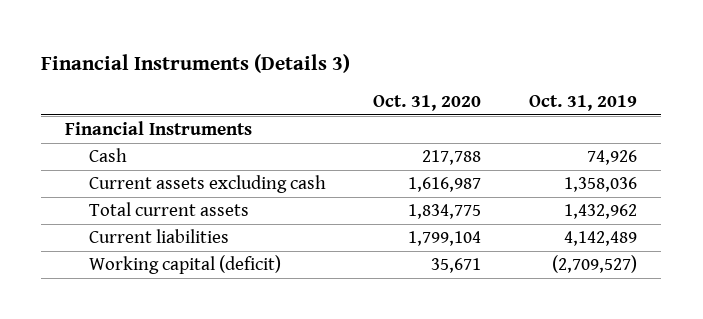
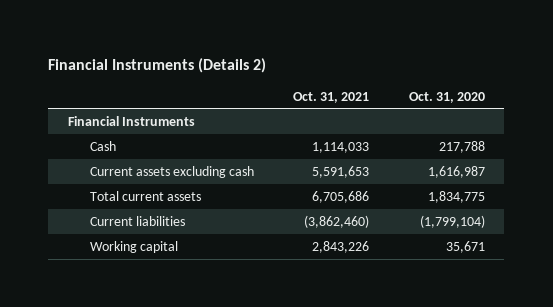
- Financial Instruments (Details 3)
+ Financial Instruments (Details 2)
- | Oct. 31, 2020 | Oct. 31, 2019
+ | Oct. 31, 2021 | Oct. 31, 2020
- Current liabilities | 1,799,104 | 4,142,489
- Working capital (deficit) | 35,671 | (2,709,527)
+ Current liabilities | (3,862,460) | (1,799,104)
+ Working capital | 2,843,226 | 35,671

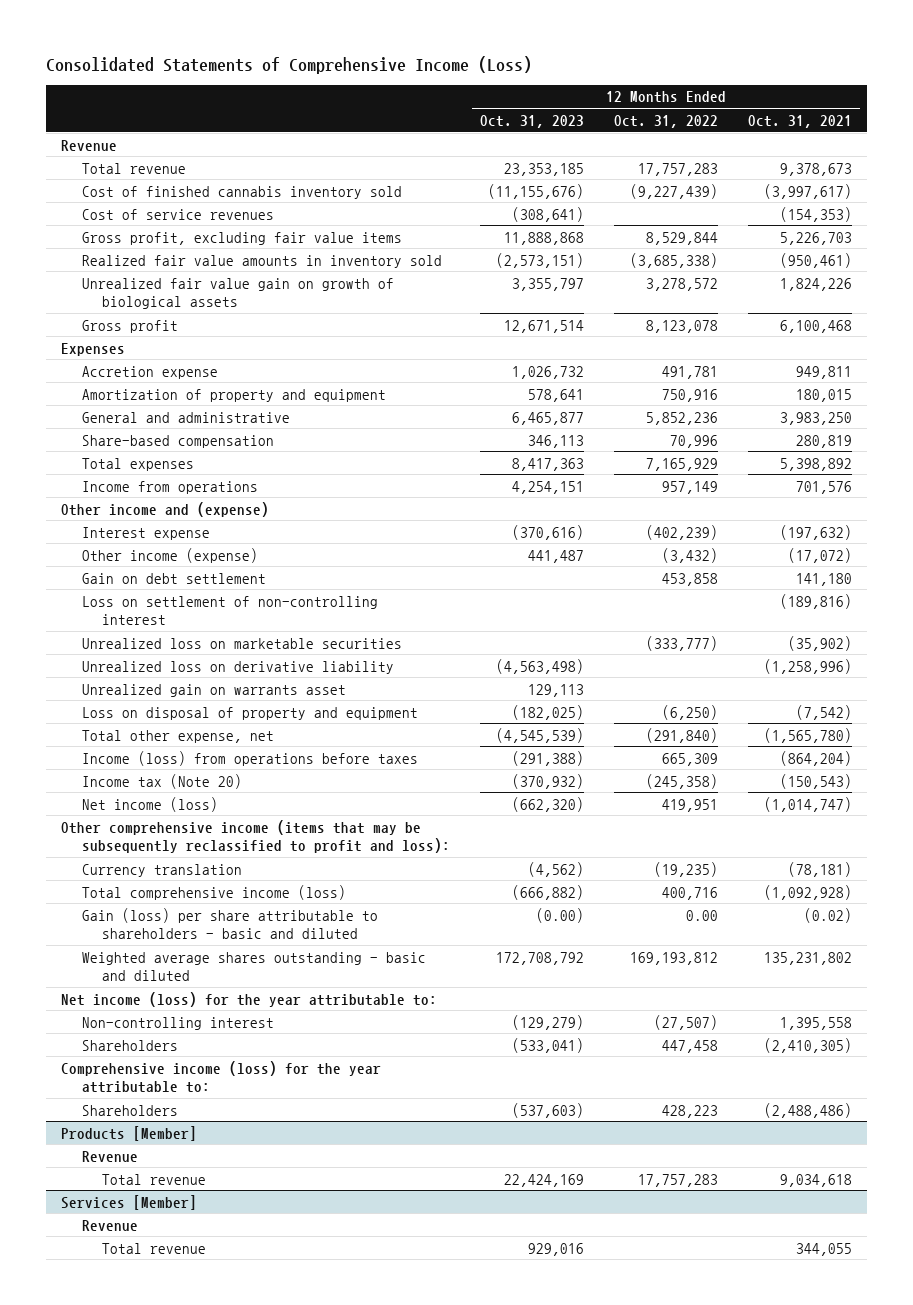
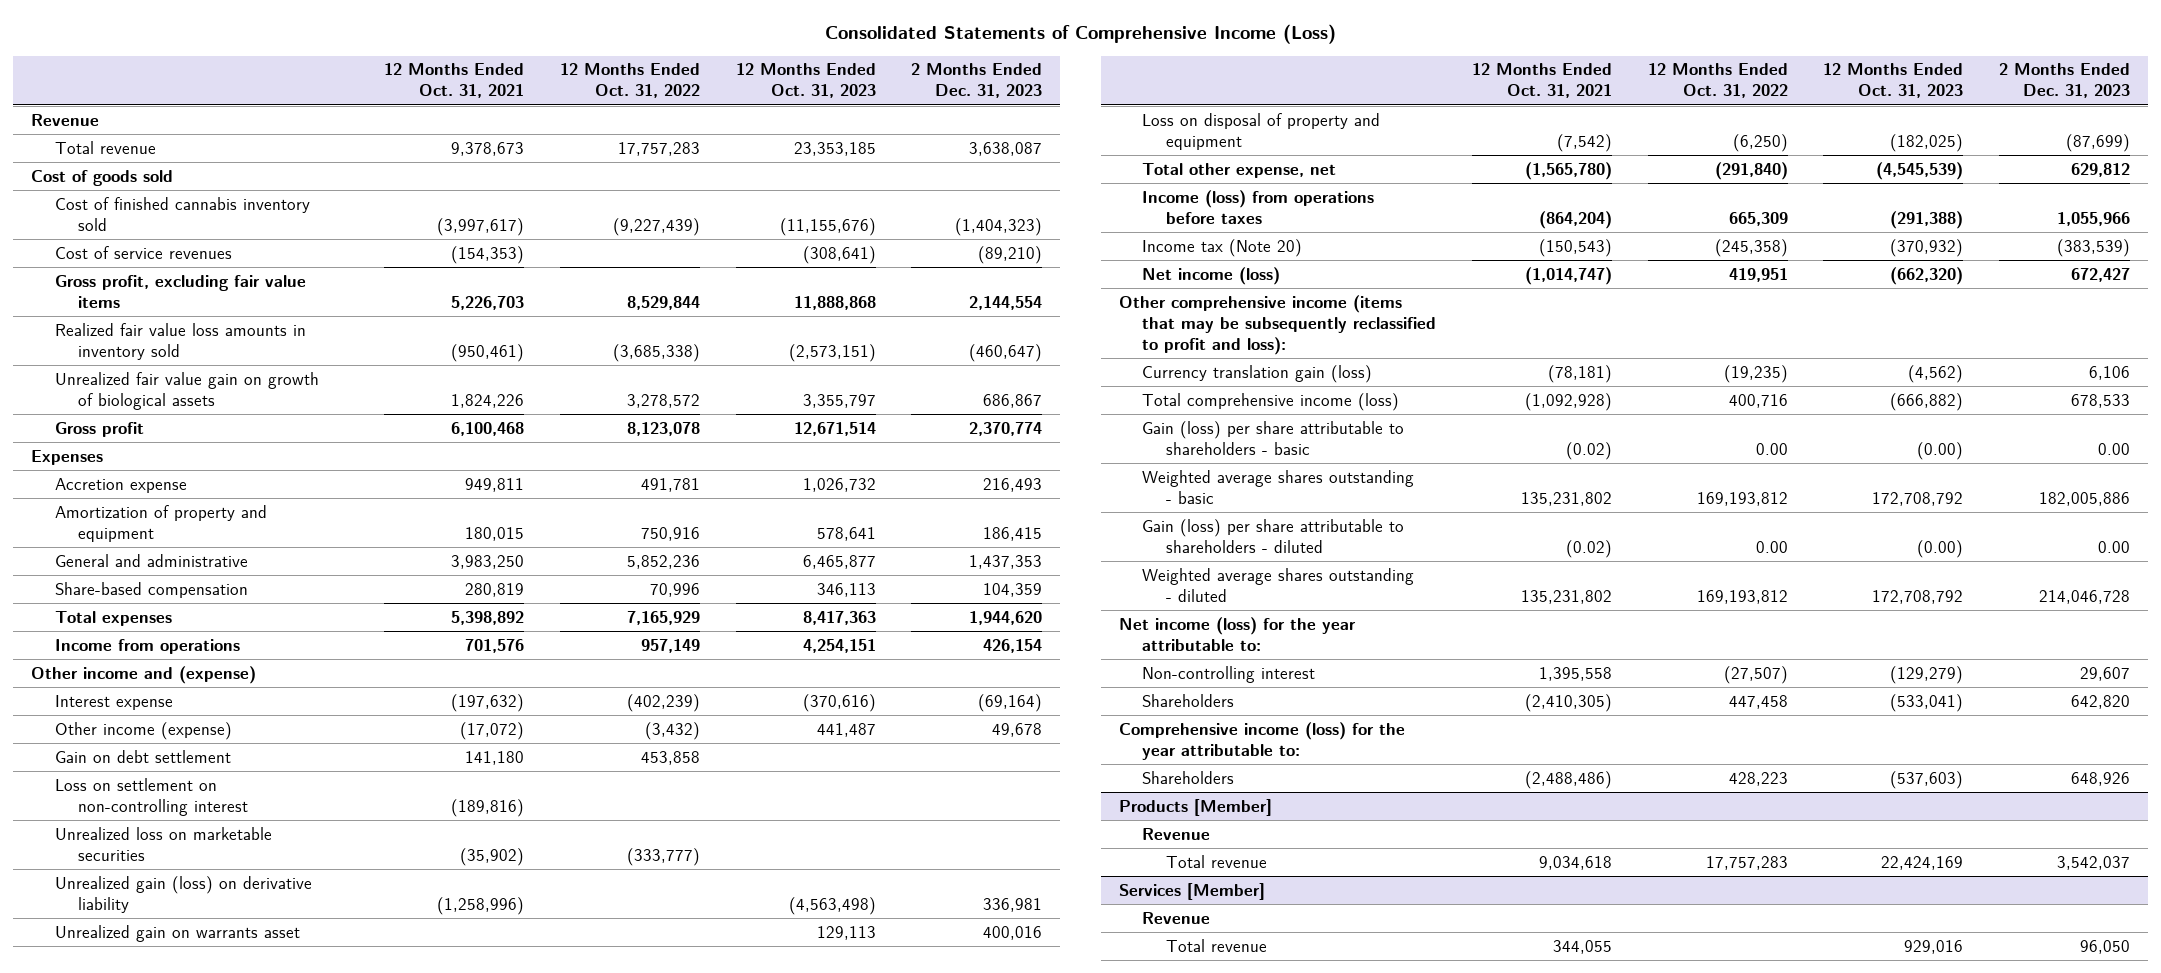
- | 12 Months Ended Oct. 31, 2023 | 12 Months Ended Oct. 31, 2022 | 12 Months Ended Oct. 31, 2021
+ | 12 Months Ended Oct. 31, 2021 | 12 Months Ended Oct. 31, 2022 | 12 Months Ended Oct. 31, 2023 | 2 Months Ended Dec. 31, 2023
+ Cost of goods sold
- Realized fair value amounts in inventory sold | (2,573,151) | (3,685,338) | (950,461)
+ Realized fair value loss amounts in inventory sold | (950,461) | (3,685,338) | (2,573,151) | (460,647)
- Loss on settlement of non-controlling interest | | | (189,816)
+ Loss on settlement on non-controlling interest | (189,816) | | |
- Unrealized loss on derivative liability | (4,563,498) | | (1,258,996)
+ Unrealized gain (loss) on derivative liability | (1,258,996) | | (4,563,498) | 336,981
- Currency translation | (4,562) | (19,235) | (78,181)
+ Currency translation gain (loss) | (78,181) | (19,235) | (4,562) | 6,106
- Gain (loss) per share attributable to shareholders - basic and diluted | (0.00) | 0.00 | (0.02)
- Weighted average shares outstanding - basic and diluted | 172,708,792 | 169,193,812 | 135,231,802
+ Gain (loss) per share attributable to shareholders - basic | (0.02) | 0.00 | (0.00) | 0.00
+ Weighted average shares outstanding - basic | 135,231,802 | 169,193,812 | 172,708,792 | 182,005,886
+ Gain (loss) per share attributable to shareholders - diluted | (0.02) | 0.00 | (0.00) | 0.00
+ Weighted average shares outstanding - diluted | 135,231,802 | 169,193,812 | 172,708,792 | 214,046,728

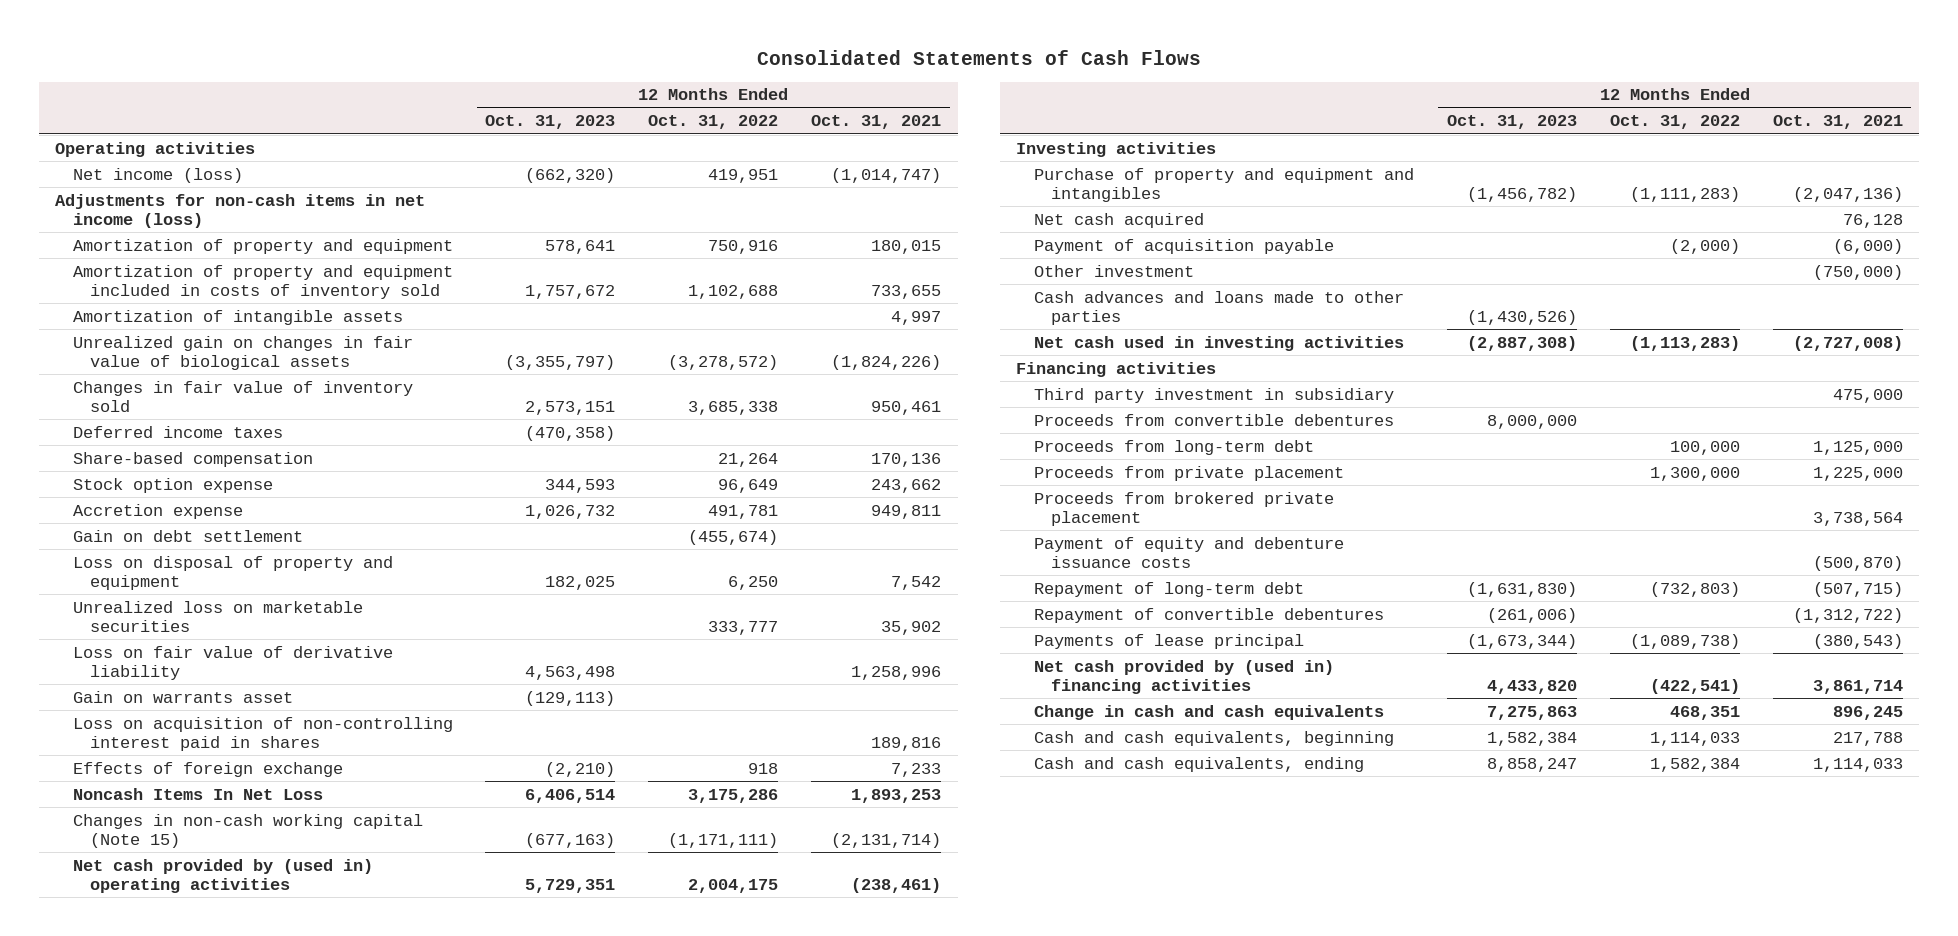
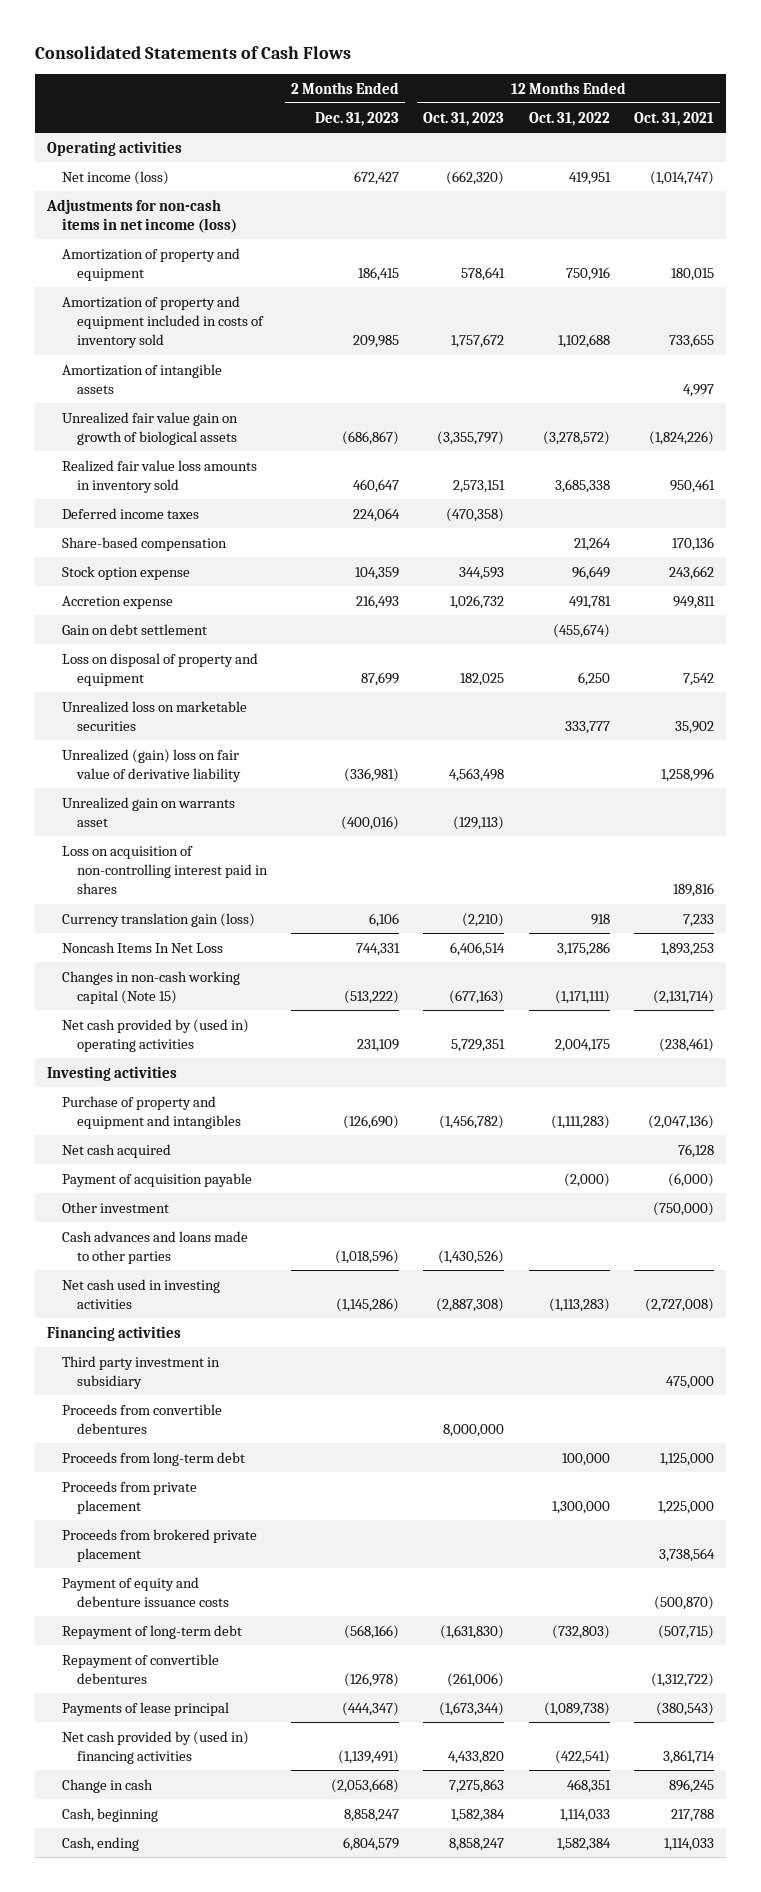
- | 12 Months Ended Oct. 31, 2023 | 12 Months Ended Oct. 31, 2022 | 12 Months Ended Oct. 31, 2021
+ | 2 Months Ended Dec. 31, 2023 | 12 Months Ended Oct. 31, 2023 | 12 Months Ended Oct. 31, 2022 | 12 Months Ended Oct. 31, 2021
- Unrealized gain on changes in fair value of biological assets | (3,355,797) | (3,278,572) | (1,824,226)
- Changes in fair value of inventory sold | 2,573,151 | 3,685,338 | 950,461
+ Unrealized fair value gain on growth of biological assets | (686,867) | (3,355,797) | (3,278,572) | (1,824,226)
+ Realized fair value loss amounts in inventory sold | 460,647 | 2,573,151 | 3,685,338 | 950,461
- Loss on fair value of derivative liability | 4,563,498 | | 1,258,996
- Gain on warrants asset | (129,113) | |
+ Unrealized (gain) loss on fair value of derivative liability | (336,981) | 4,563,498 | | 1,258,996
+ Unrealized gain on warrants asset | (400,016) | (129,113) | |
- Effects of foreign exchange | (2,210) | 918 | 7,233
+ Currency translation gain (loss) | 6,106 | (2,210) | 918 | 7,233
- Change in cash and cash equivalents | 7,275,863 | 468,351 | 896,245
- Cash and cash equivalents, beginning | 1,582,384 | 1,114,033 | 217,788
- Cash and cash equivalents, ending | 8,858,247 | 1,582,384 | 1,114,033
+ Change in cash | (2,053,668) | 7,275,863 | 468,351 | 896,245
+ Cash, beginning | 8,858,247 | 1,582,384 | 1,114,033 | 217,788
+ Cash, ending | 6,804,579 | 8,858,247 | 1,582,384 | 1,114,033

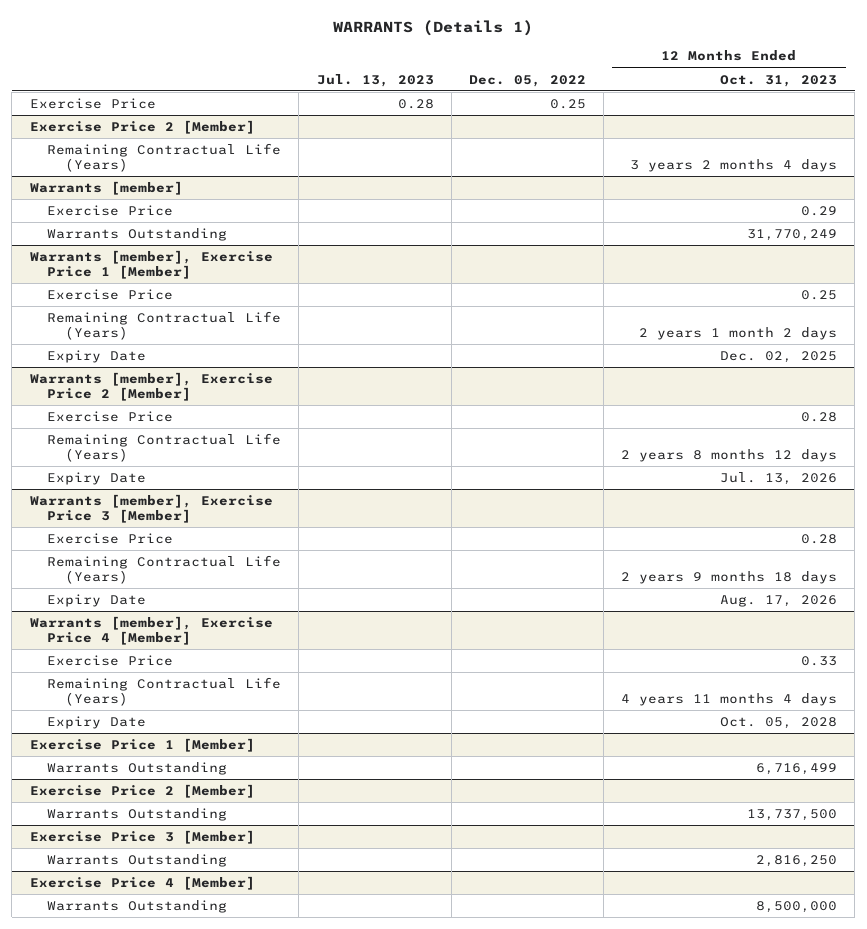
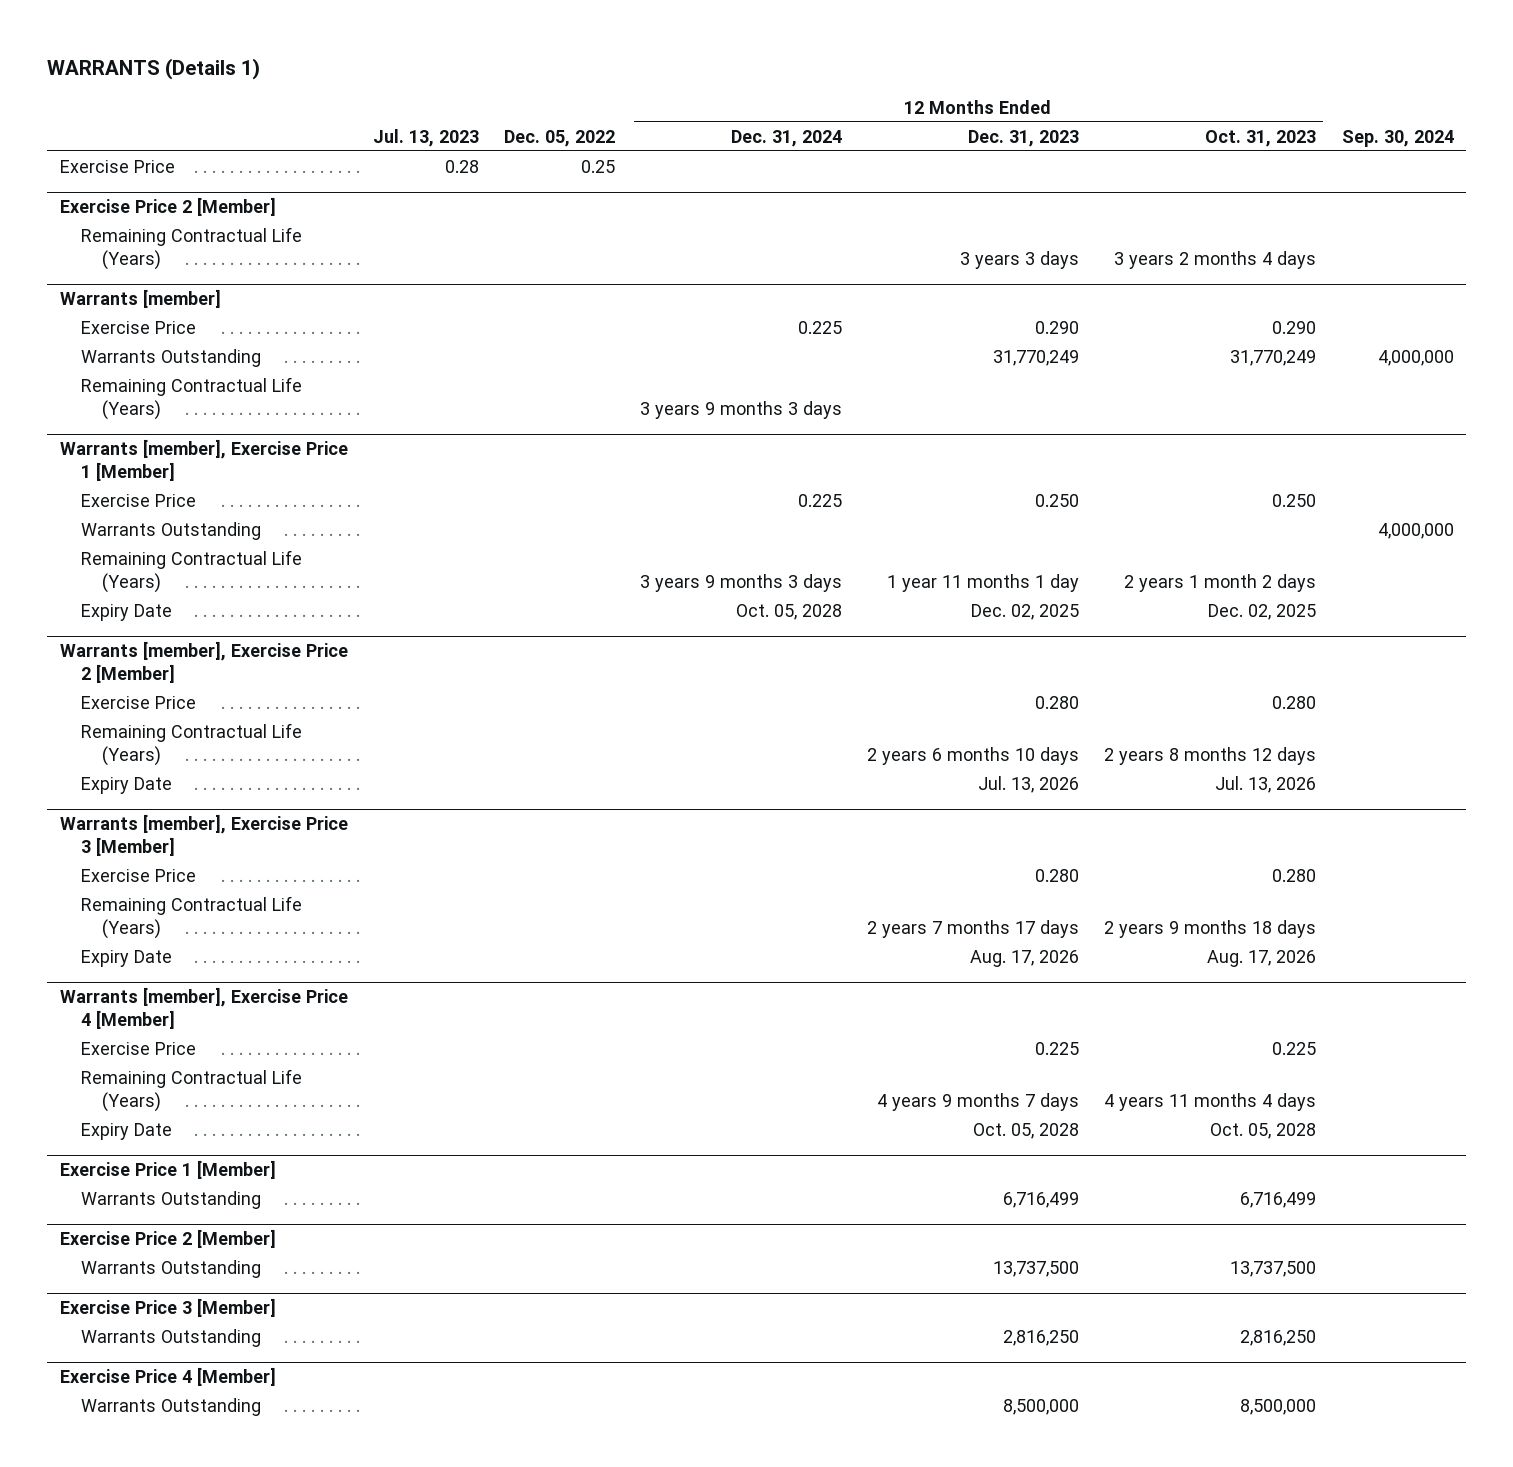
- | Jul. 13, 2023 | Dec. 05, 2022 | 12 Months Ended Oct. 31, 2023
+ | Jul. 13, 2023 | Dec. 05, 2022 | 12 Months Ended Dec. 31, 2024 | 12 Months Ended Dec. 31, 2023 | 12 Months Ended Oct. 31, 2023 | Sep. 30, 2024
@ Warrants [member]
- Exercise Price | | | 0.29
+ Exercise Price | | | 0.225 | 0.290 | 0.290 |
+ Remaining Contractual Life (Years) | | | 3 years 9 months 3 days | | |
@ Warrants [member], Exercise Price 1 [Member]
- Exercise Price | | | 0.25
+ Exercise Price | | | 0.225 | 0.250 | 0.250 |
+ Warrants Outstanding | | | | | | 4,000,000
@ Warrants [member], Exercise Price 2 [Member]
- Exercise Price | | | 0.28
+ Exercise Price | | | | 0.280 | 0.280 |
@ Warrants [member], Exercise Price 3 [Member]
- Exercise Price | | | 0.28
+ Exercise Price | | | | 0.280 | 0.280 |
@ Warrants [member], Exercise Price 4 [Member]
- Exercise Price | | | 0.33
+ Exercise Price | | | | 0.225 | 0.225 |

